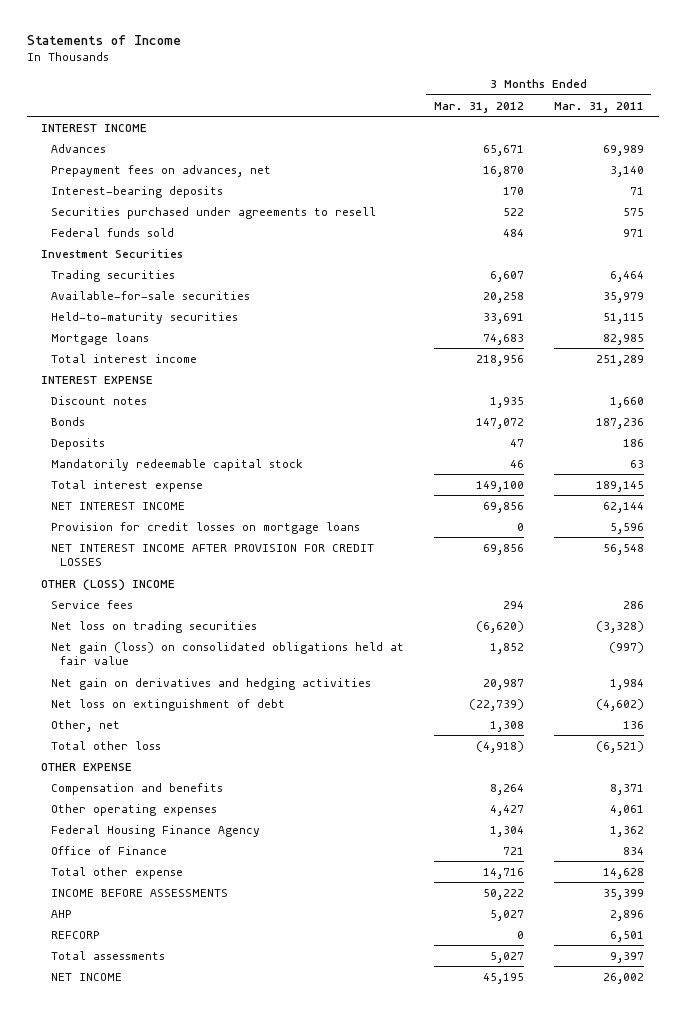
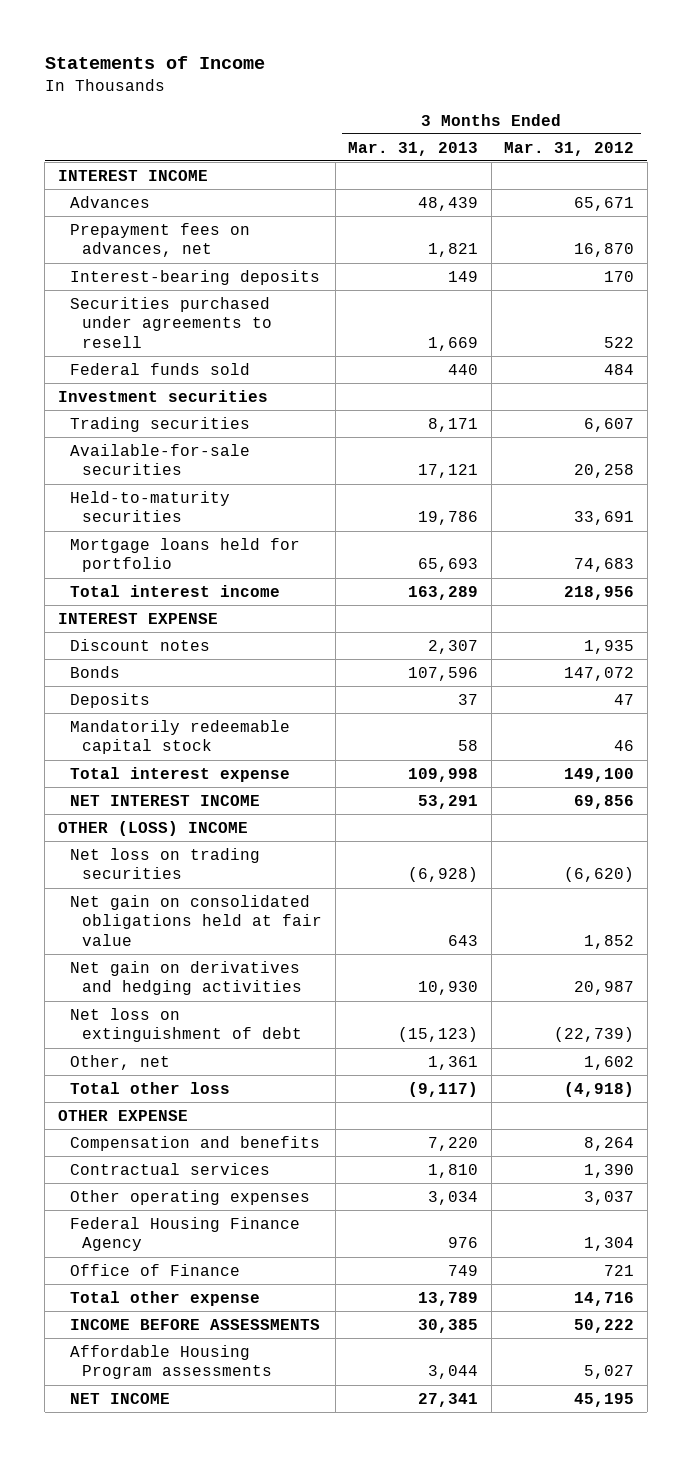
- | 3 Months Ended Mar. 31, 2012 | 3 Months Ended Mar. 31, 2011
+ | 3 Months Ended Mar. 31, 2013 | 3 Months Ended Mar. 31, 2012
- Investment Securities
+ Investment securities
- Mortgage loans | 74,683 | 82,985
+ Mortgage loans held for portfolio | 65,693 | 74,683
- Provision for credit losses on mortgage loans | 0 | 5,596
- NET INTEREST INCOME AFTER PROVISION FOR CREDIT LOSSES | 69,856 | 56,548
- Service fees | 294 | 286
- Net gain (loss) on consolidated obligations held at fair value | 1,852 | (997)
+ Net gain on consolidated obligations held at fair value | 643 | 1,852
- Other, net | 1,308 | 136
+ Other, net | 1,361 | 1,602
- Other operating expenses | 4,427 | 4,061
+ Contractual services | 1,810 | 1,390
+ Other operating expenses | 3,034 | 3,037
- AHP | 5,027 | 2,896
- REFCORP | 0 | 6,501
- Total assessments | 5,027 | 9,397
+ Affordable Housing Program assessments | 3,044 | 5,027

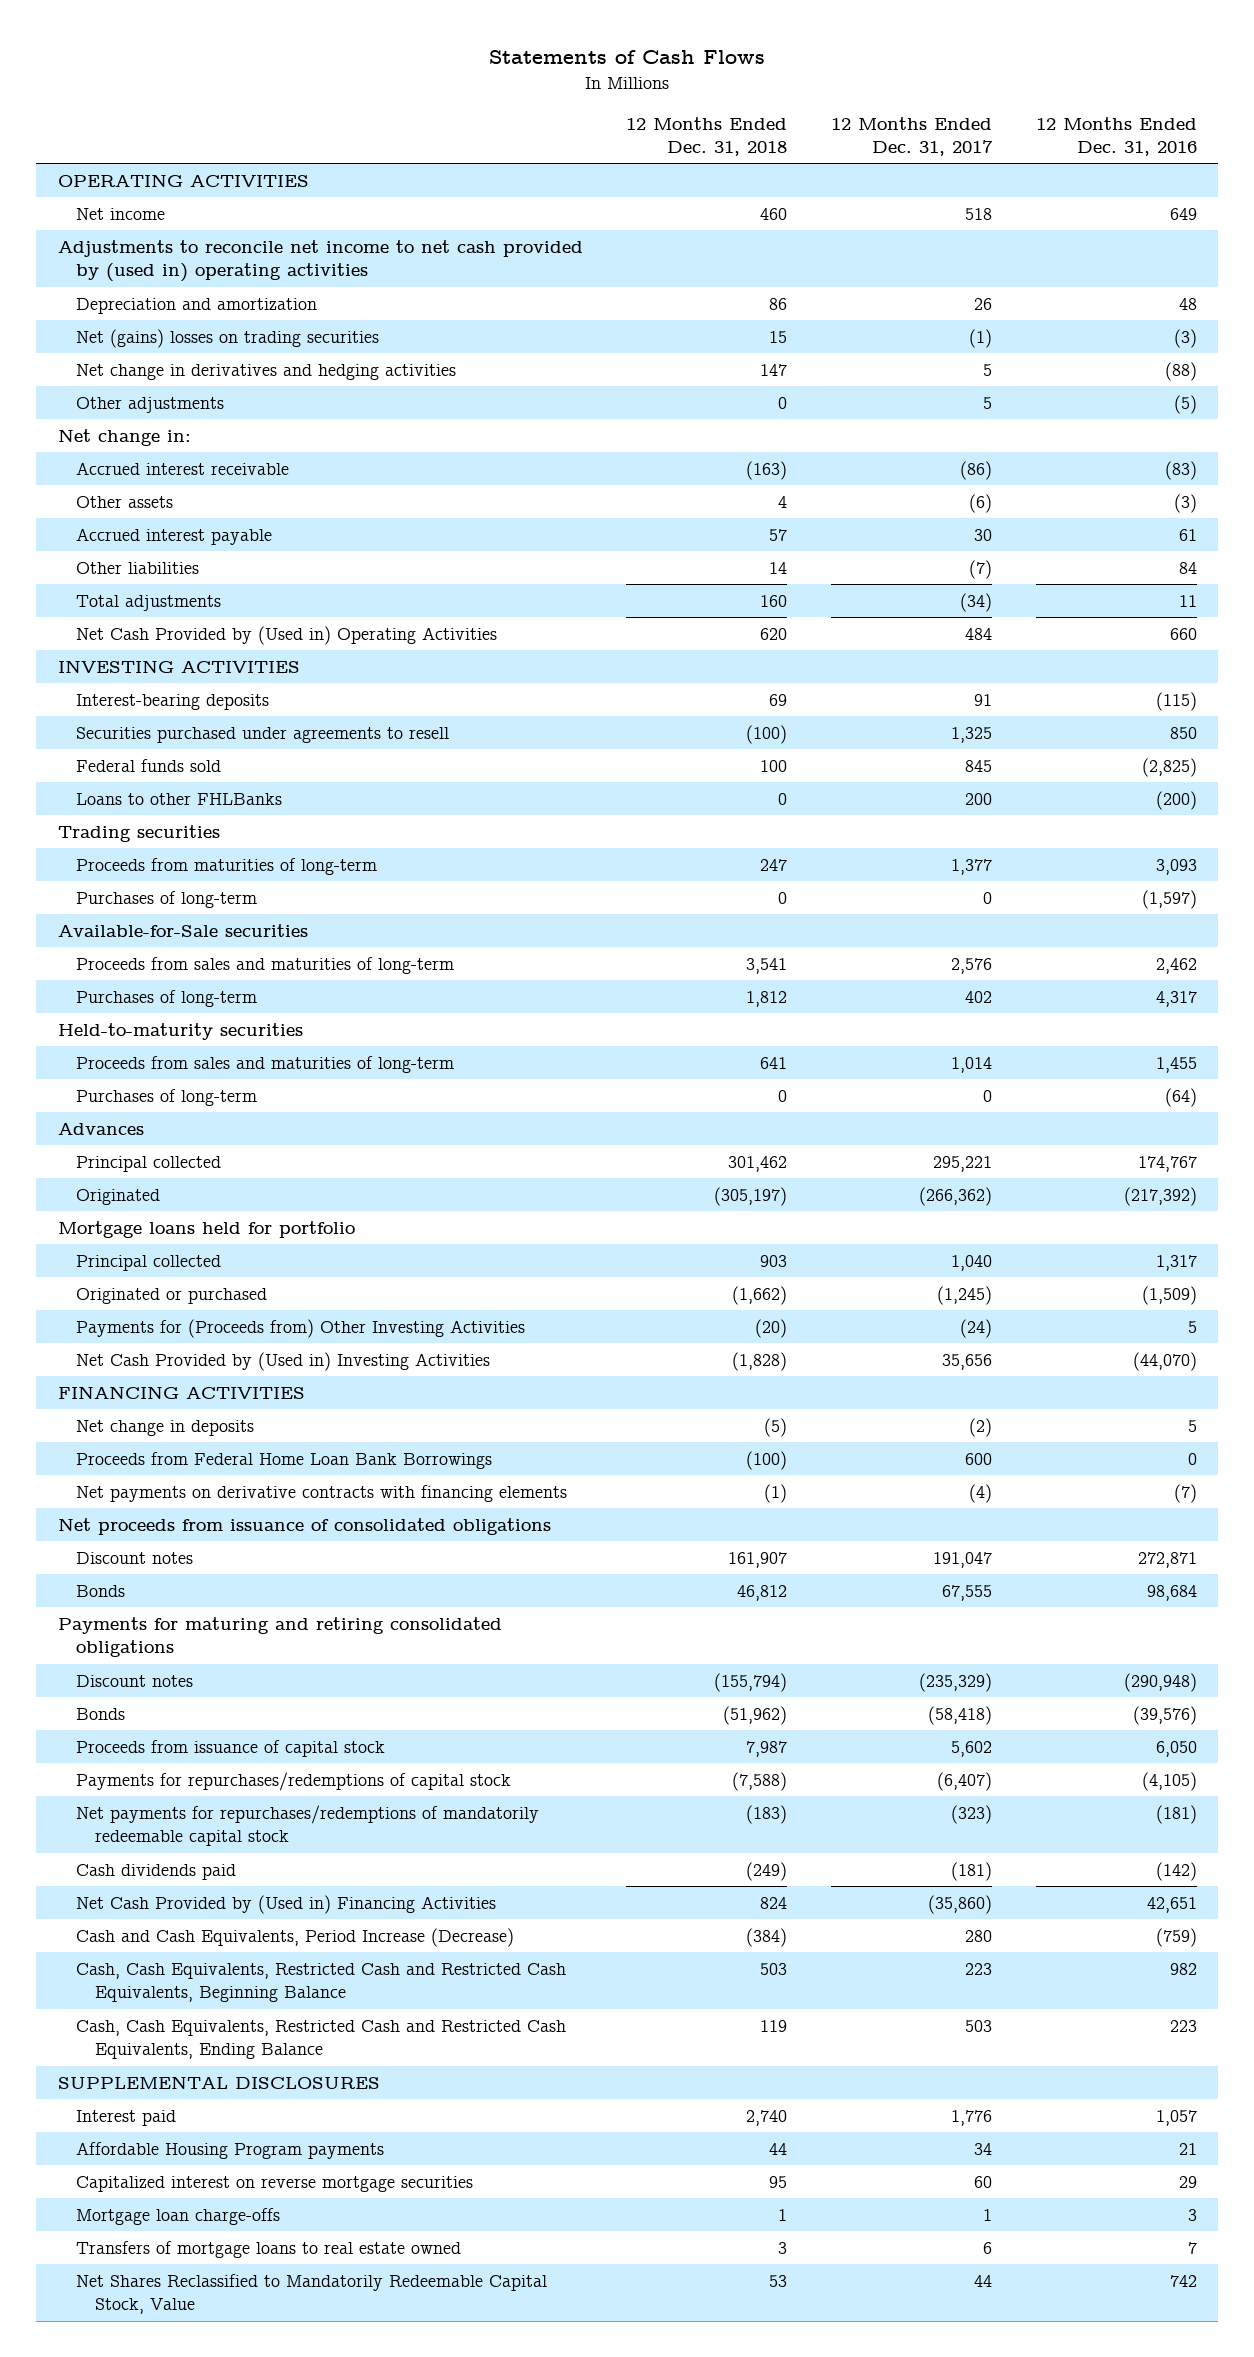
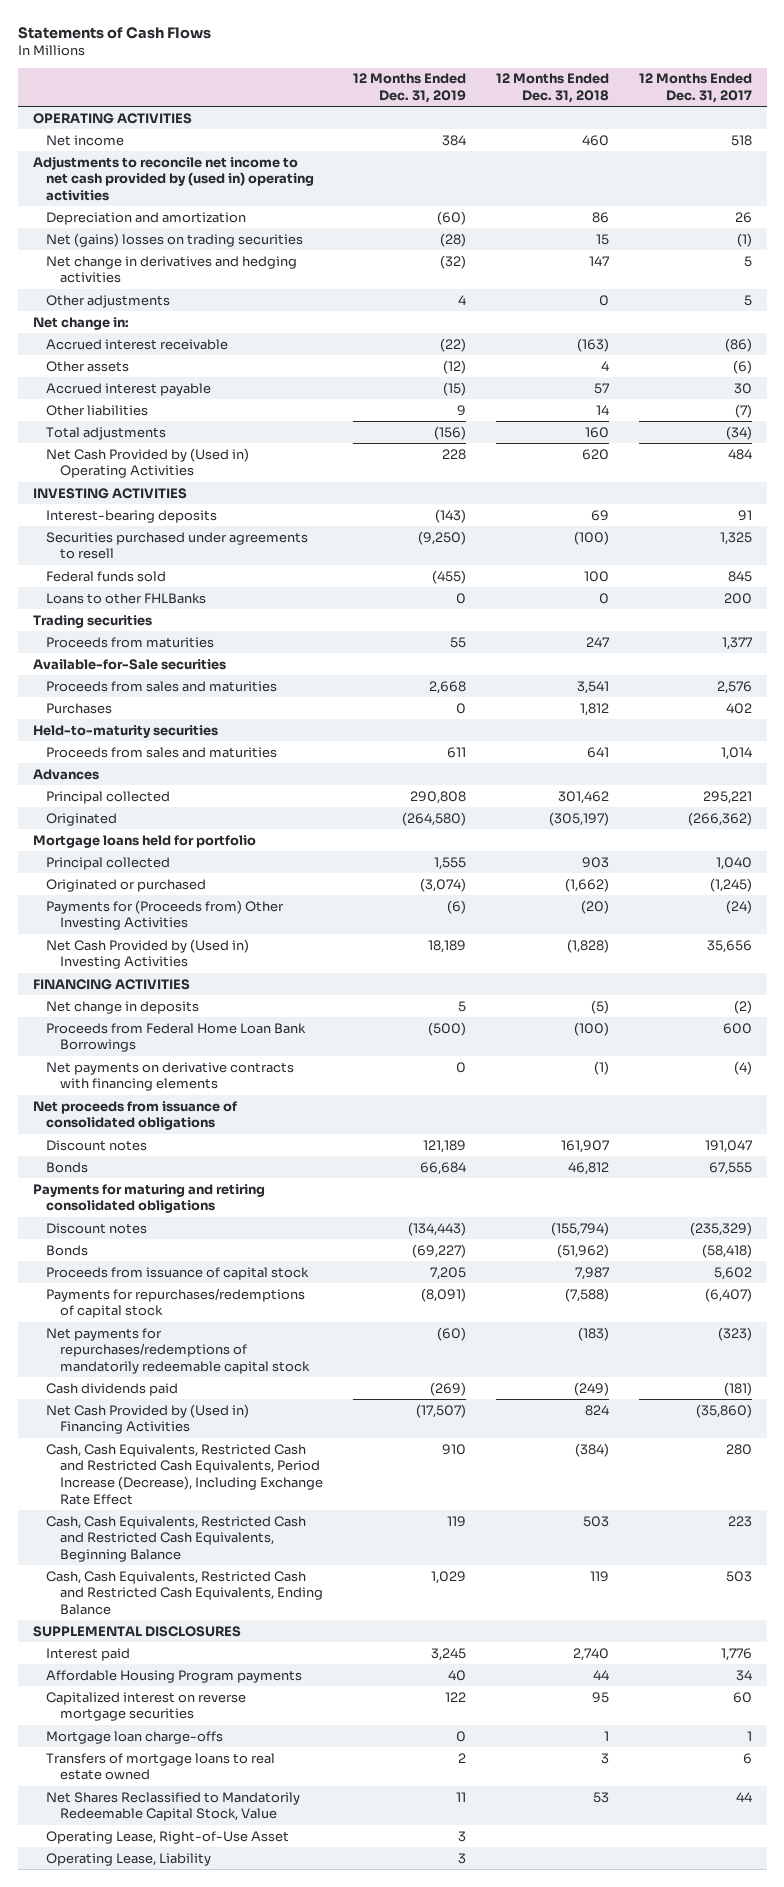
- | 12 Months Ended Dec. 31, 2018 | 12 Months Ended Dec. 31, 2017 | 12 Months Ended Dec. 31, 2016
+ | 12 Months Ended Dec. 31, 2019 | 12 Months Ended Dec. 31, 2018 | 12 Months Ended Dec. 31, 2017
- Proceeds from maturities of long-term | 247 | 1,377 | 3,093
- Purchases of long-term | 0 | 0 | (1,597)
+ Proceeds from maturities | 55 | 247 | 1,377
- Proceeds from sales and maturities of long-term | 3,541 | 2,576 | 2,462
- Purchases of long-term | 1,812 | 402 | 4,317
+ Proceeds from sales and maturities | 2,668 | 3,541 | 2,576
+ Purchases | 0 | 1,812 | 402
- Proceeds from sales and maturities of long-term | 641 | 1,014 | 1,455
- Purchases of long-term | 0 | 0 | (64)
+ Proceeds from sales and maturities | 611 | 641 | 1,014
- Cash and Cash Equivalents, Period Increase (Decrease) | (384) | 280 | (759)
+ Cash, Cash Equivalents, Restricted Cash and Restricted Cash Equivalents, Period Increase (Decrease), Including Exchange Rate Effect | 910 | (384) | 280
+ Operating Lease, Right-of-Use Asset | 3 | |
+ Operating Lease, Liability | 3 | |

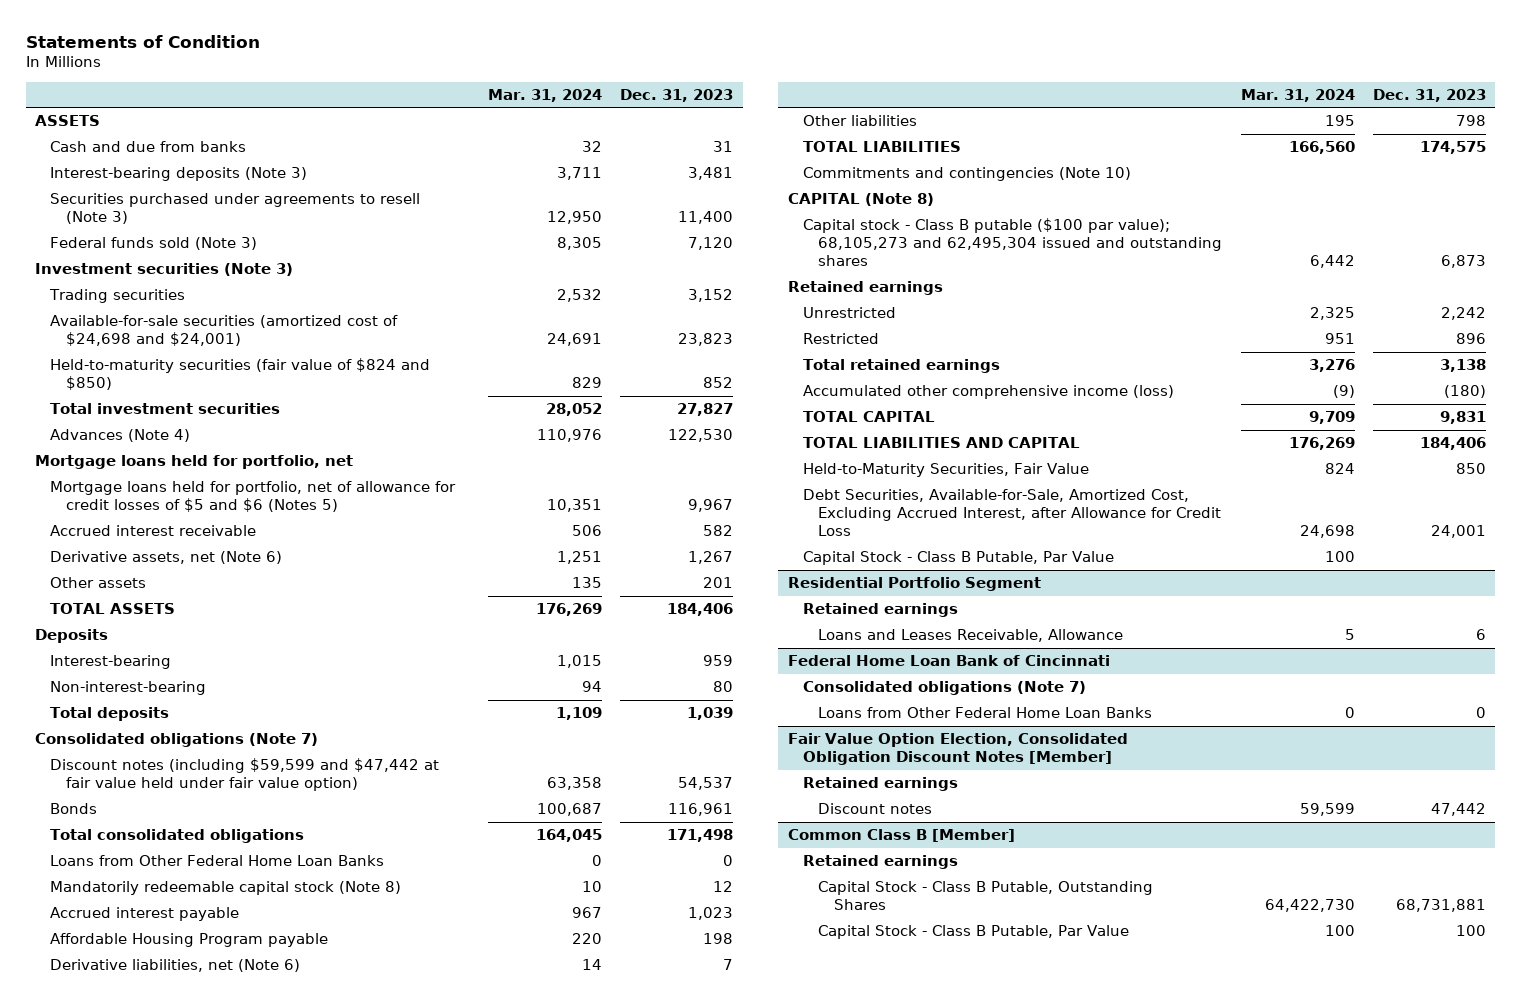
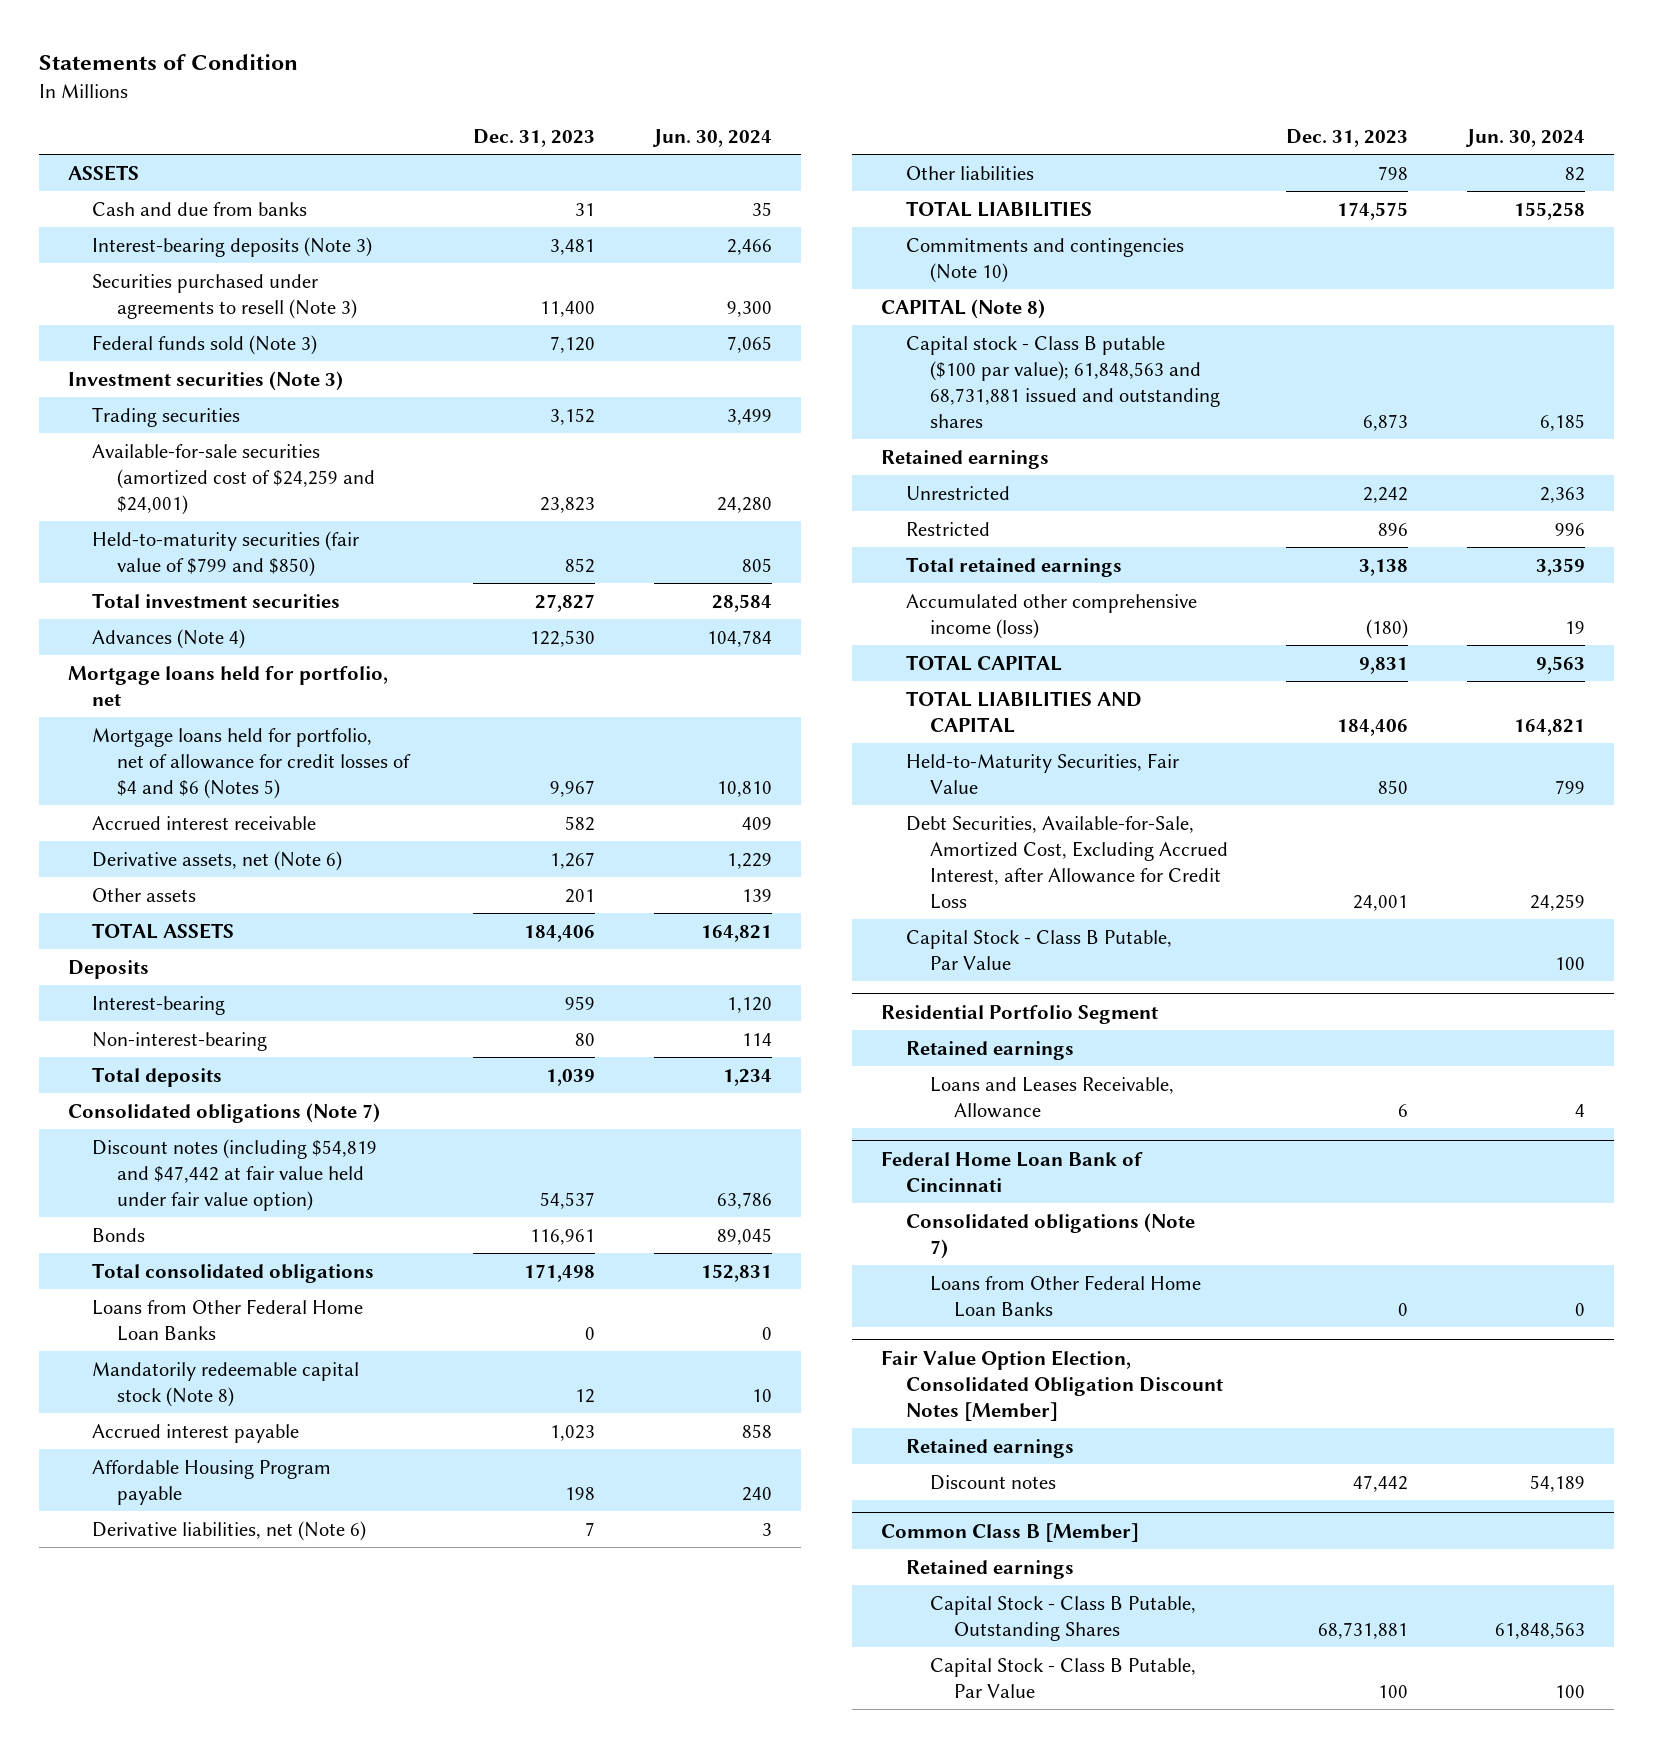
- | Mar. 31, 2024 | Dec. 31, 2023
+ | Dec. 31, 2023 | Jun. 30, 2024
- Available-for-sale securities (amortized cost of $24,698 and $24,001) | 24,691 | 23,823
- Held-to-maturity securities (fair value of $824 and $850) | 829 | 852
+ Available-for-sale securities (amortized cost of $24,259 and $24,001) | 23,823 | 24,280
+ Held-to-maturity securities (fair value of $799 and $850) | 852 | 805
- Mortgage loans held for portfolio, net of allowance for credit losses of $5 and $6 (Notes 5) | 10,351 | 9,967
+ Mortgage loans held for portfolio, net of allowance for credit losses of $4 and $6 (Notes 5) | 9,967 | 10,810
- Discount notes (including $59,599 and $47,442 at fair value held under fair value option) | 63,358 | 54,537
+ Discount notes (including $54,819 and $47,442 at fair value held under fair value option) | 54,537 | 63,786
- Capital stock - Class B putable ($100 par value); 68,105,273 and 62,495,304 issued and outstanding shares | 6,442 | 6,873
+ Capital stock - Class B putable ($100 par value); 61,848,563 and 68,731,881 issued and outstanding shares | 6,873 | 6,185

